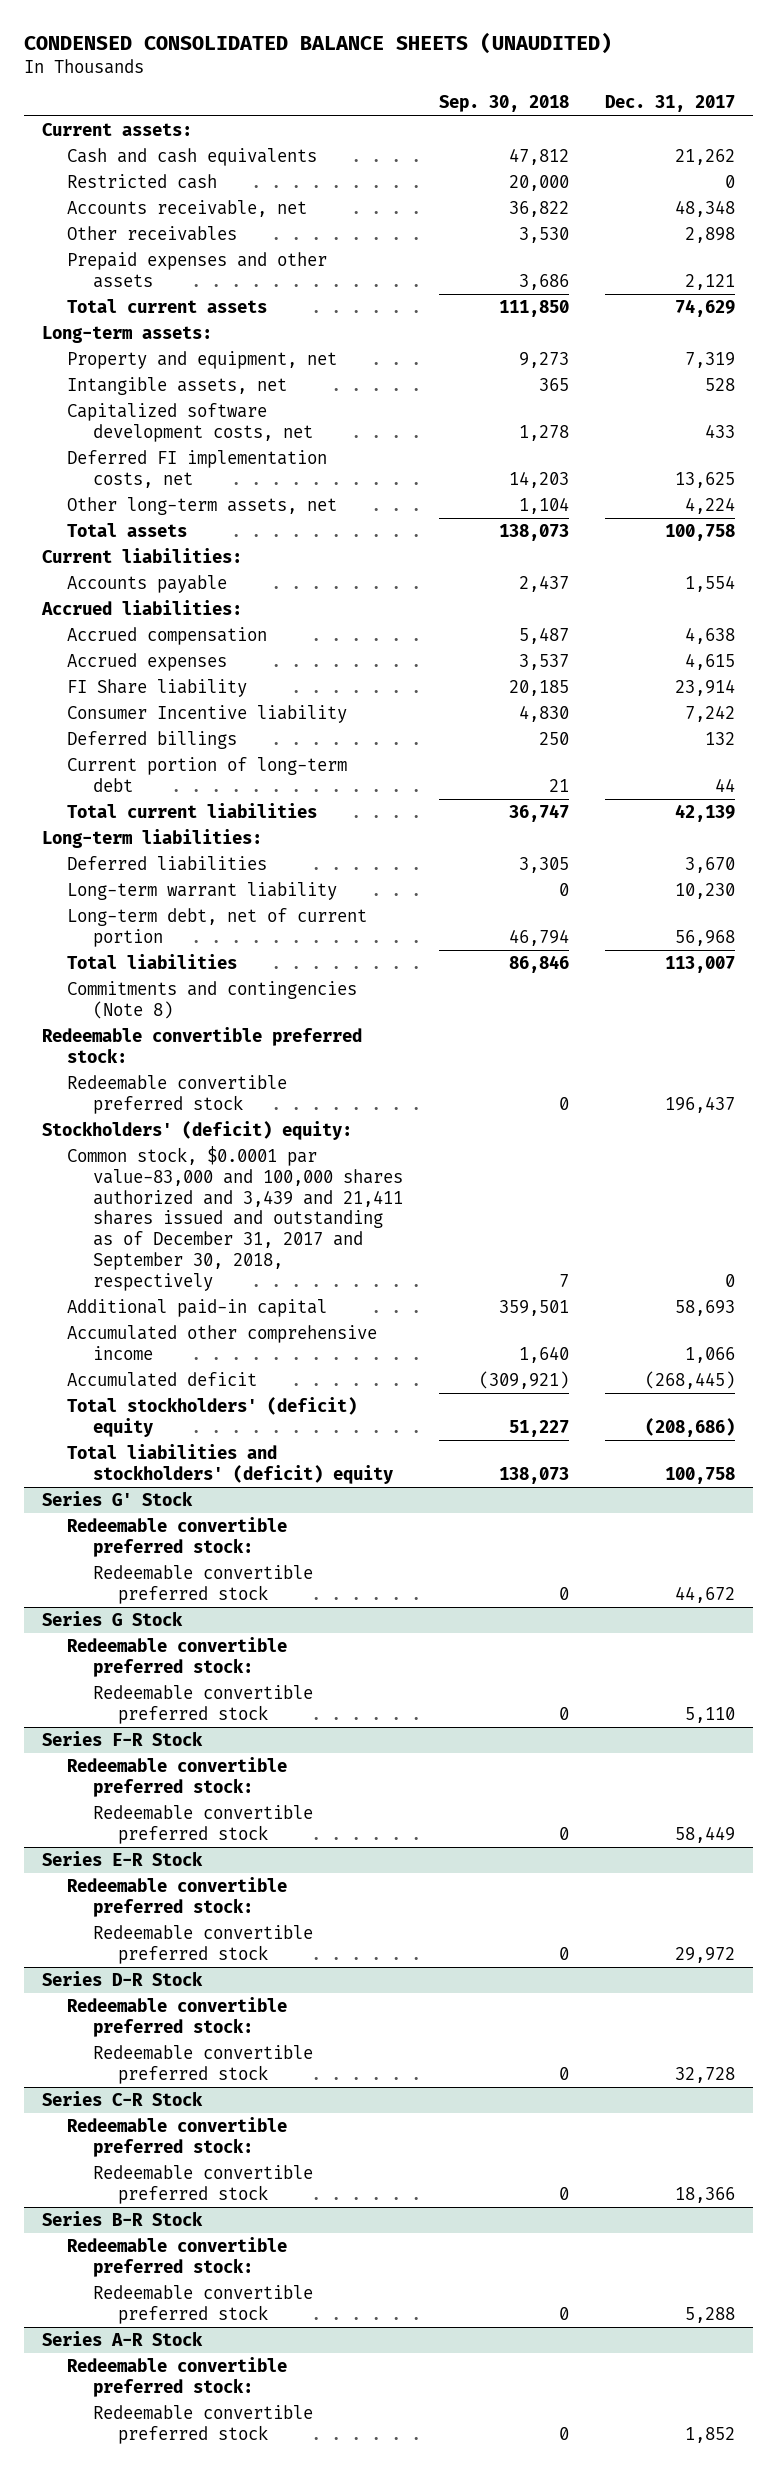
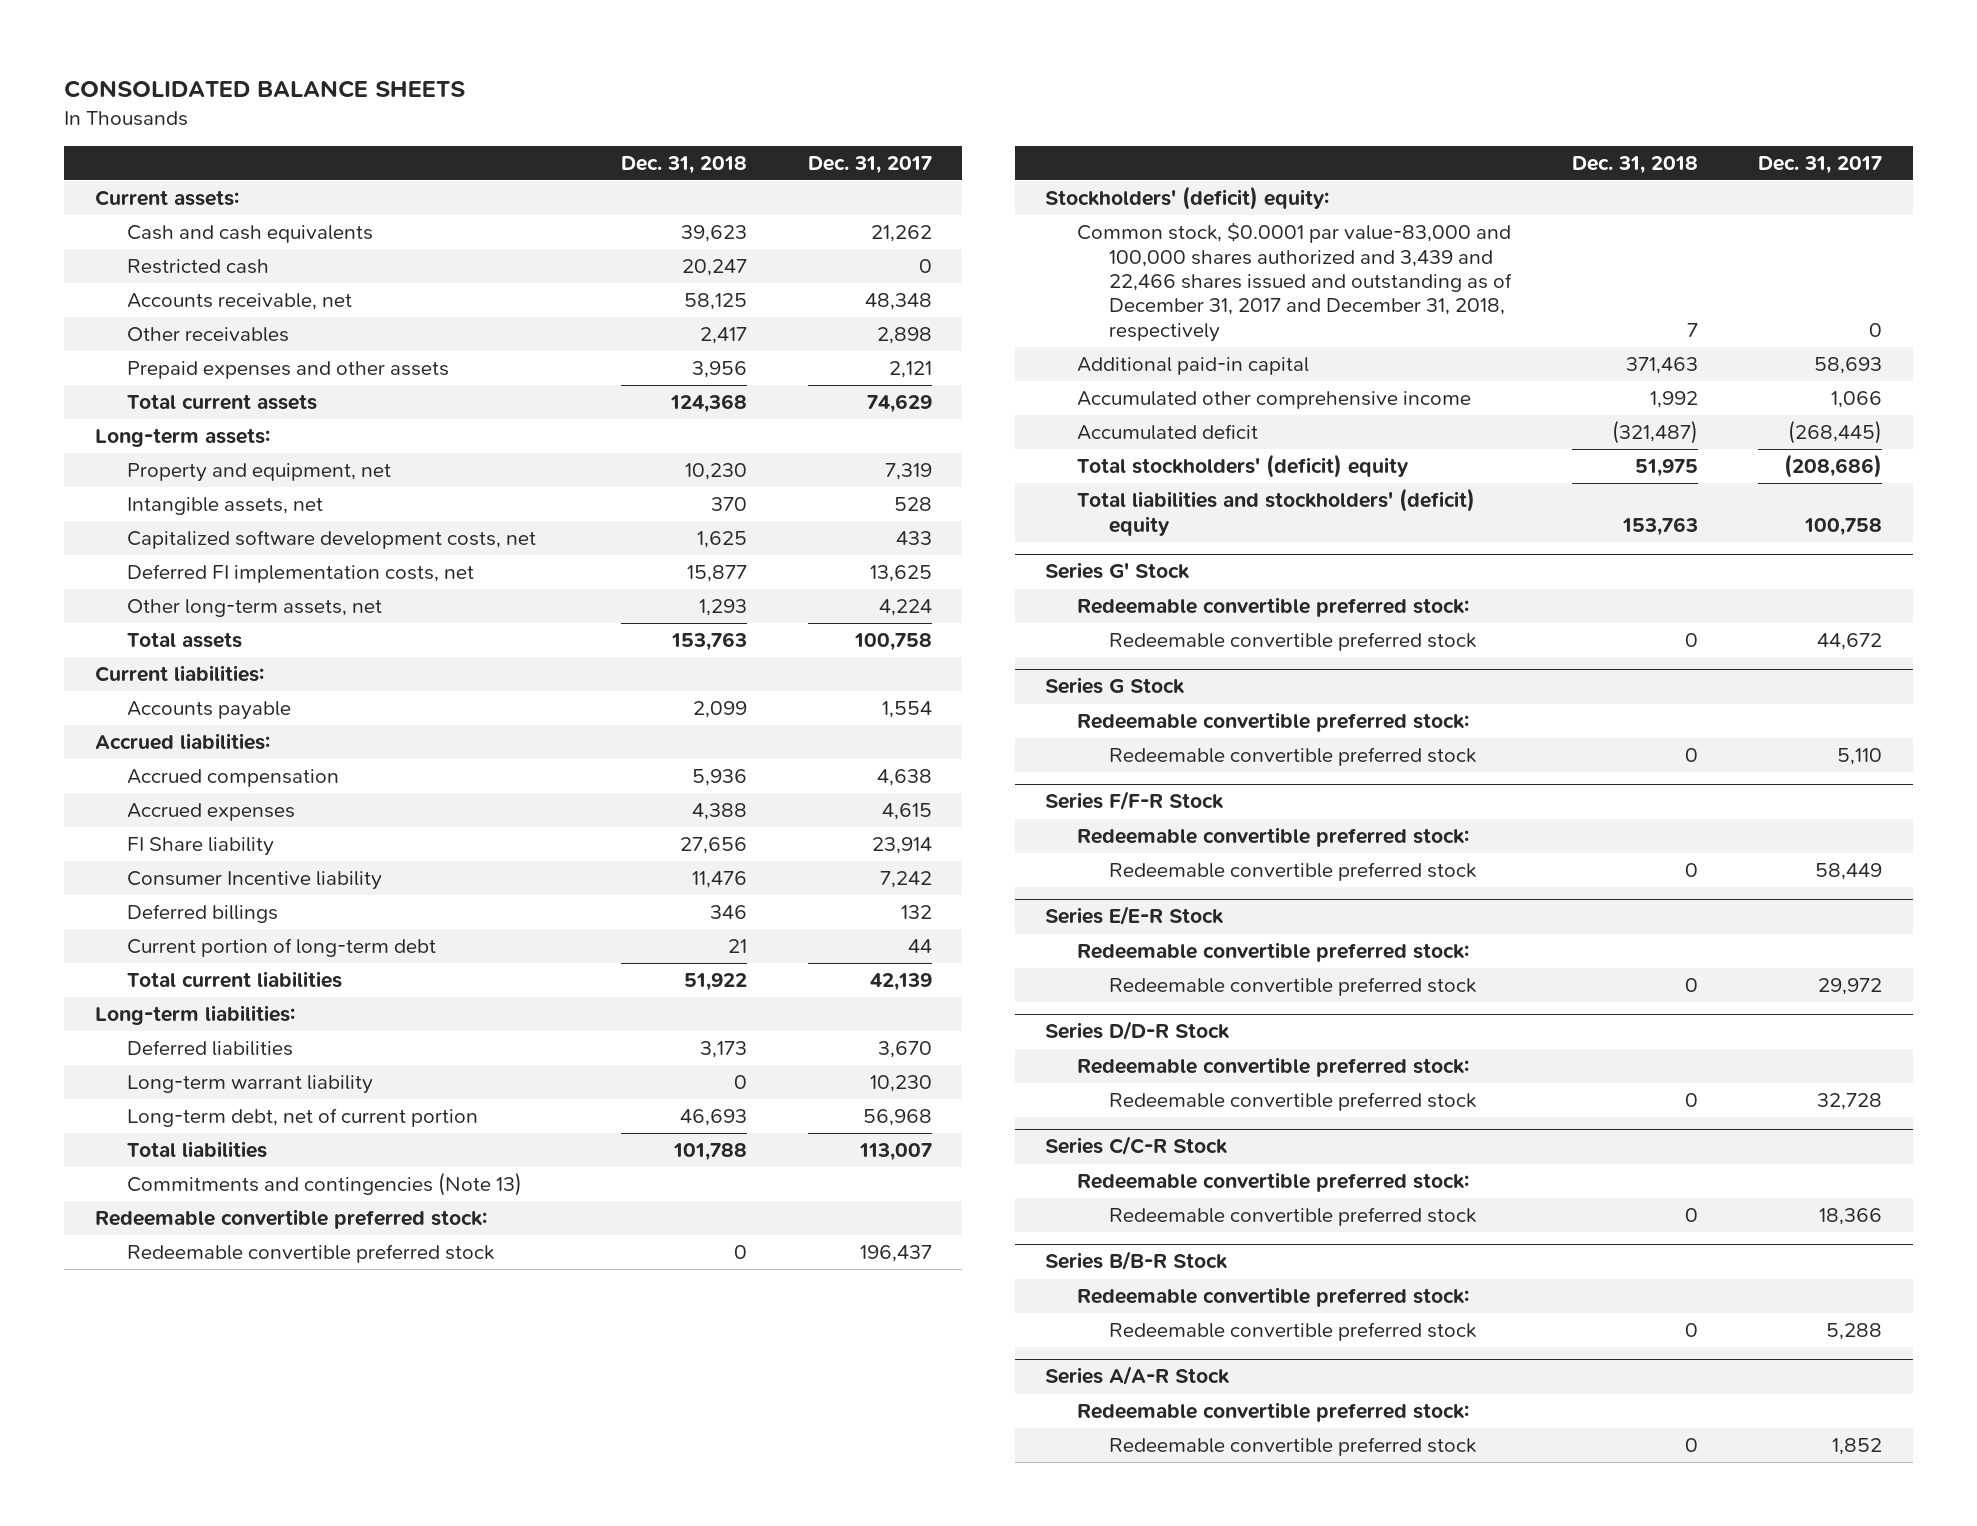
- CONDENSED CONSOLIDATED BALANCE SHEETS (UNAUDITED)
+ CONSOLIDATED BALANCE SHEETS
- | Sep. 30, 2018 | Dec. 31, 2017
+ | Dec. 31, 2018 | Dec. 31, 2017
- Commitments and contingencies (Note 8)
+ Commitments and contingencies (Note 13)
- Common stock, $0.0001 par value-83,000 and 100,000 shares authorized and 3,439 and 21,411 shares issued and outstanding as of December 31, 2017 and September 30, 2018, respectively | 7 | 0
+ Common stock, $0.0001 par value-83,000 and 100,000 shares authorized and 3,439 and 22,466 shares issued and outstanding as of December 31, 2017 and December 31, 2018, respectively | 7 | 0
- Series F-R Stock
+ Series F/F-R Stock
- Series E-R Stock
+ Series E/E-R Stock
- Series D-R Stock
+ Series D/D-R Stock
- Series C-R Stock
+ Series C/C-R Stock
- Series B-R Stock
+ Series B/B-R Stock
- Series A-R Stock
+ Series A/A-R Stock

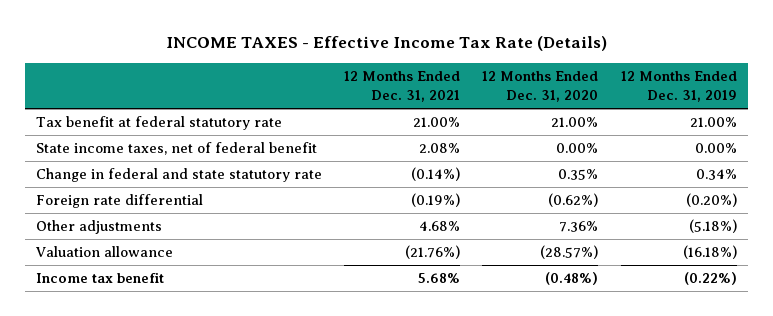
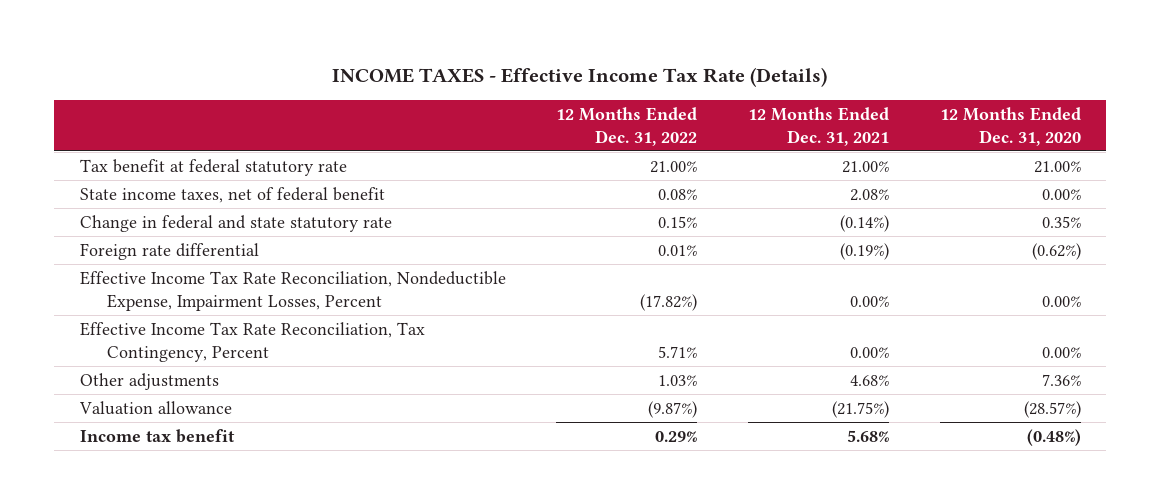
- | 12 Months Ended Dec. 31, 2021 | 12 Months Ended Dec. 31, 2020 | 12 Months Ended Dec. 31, 2019
+ | 12 Months Ended Dec. 31, 2022 | 12 Months Ended Dec. 31, 2021 | 12 Months Ended Dec. 31, 2020
+ Effective Income Tax Rate Reconciliation, Nondeductible Expense, Impairment Losses, Percent | (17.82%) | 0.00% | 0.00%
+ Effective Income Tax Rate Reconciliation, Tax Contingency, Percent | 5.71% | 0.00% | 0.00%
- Valuation allowance | (21.76%) | (28.57%) | (16.18%)
+ Valuation allowance | (9.87%) | (21.75%) | (28.57%)

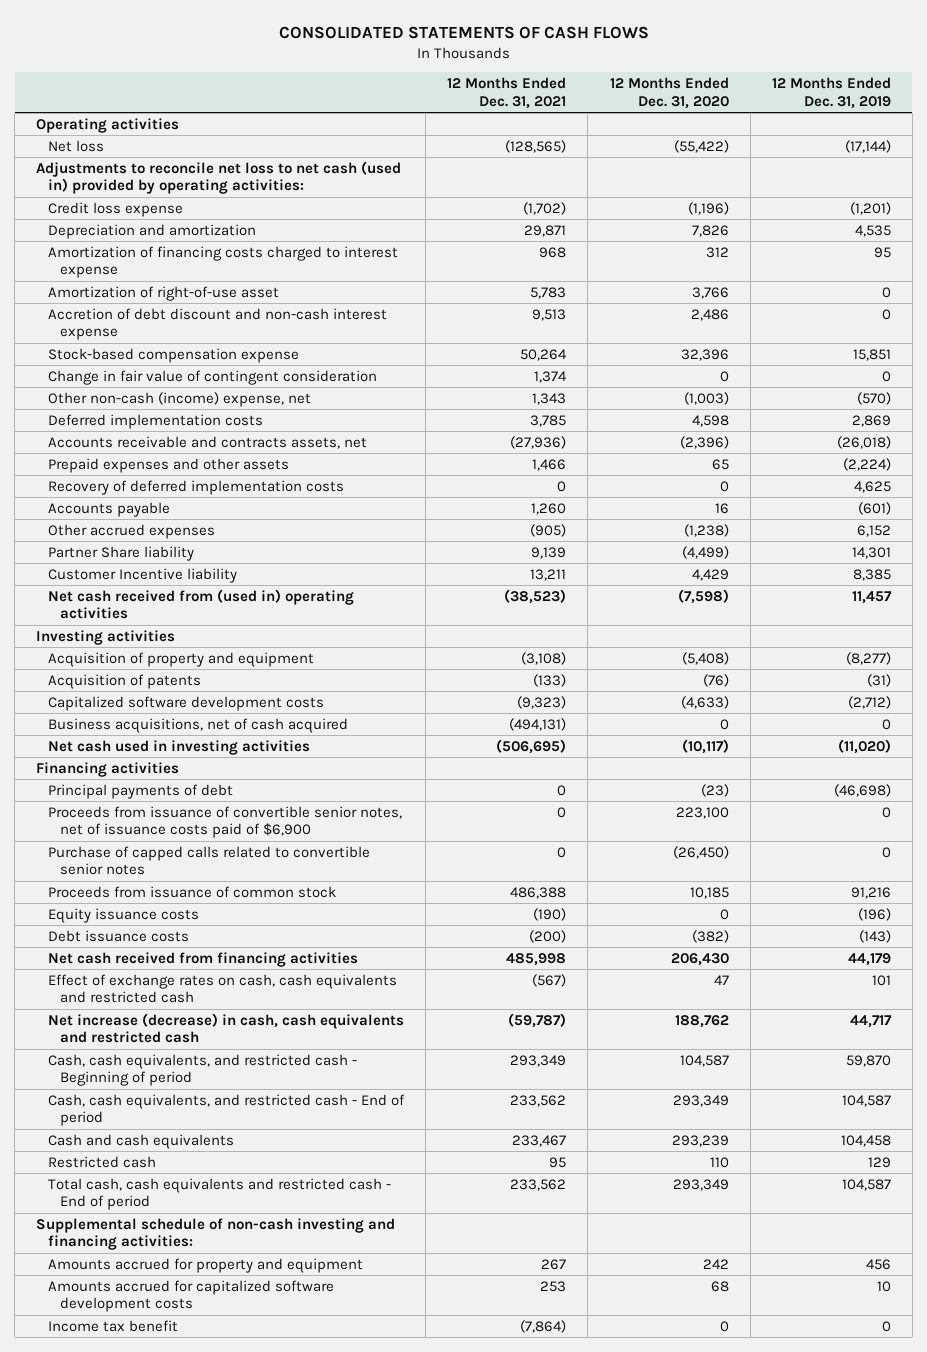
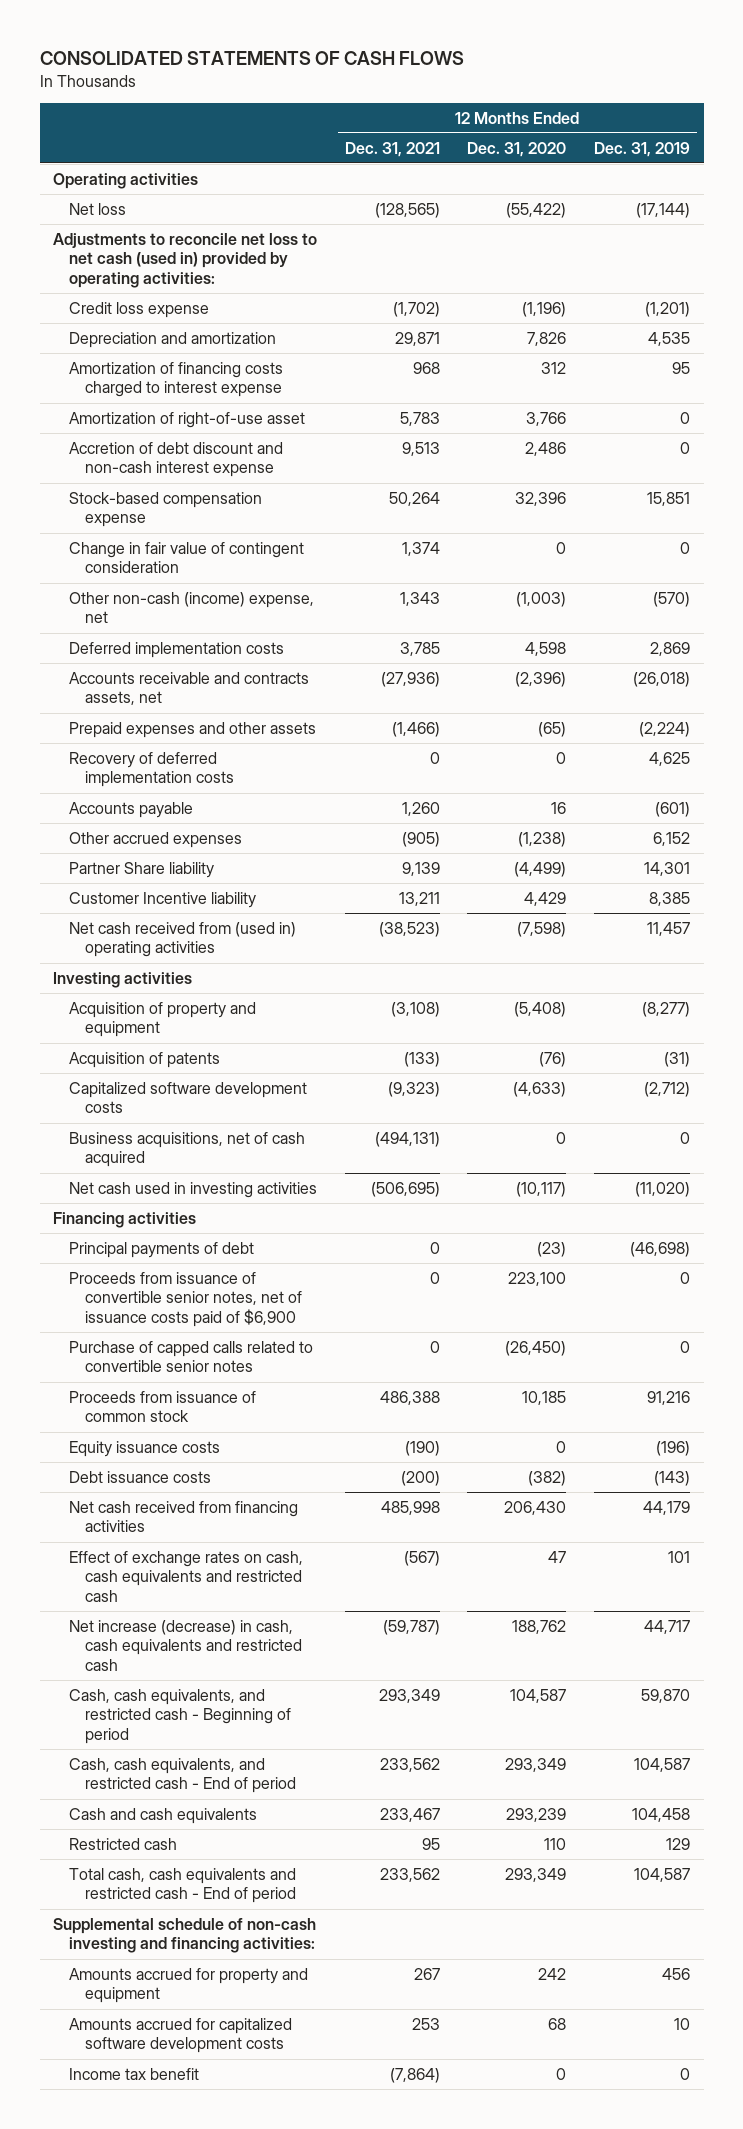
- Prepaid expenses and other assets | 1,466 | 65 | (2,224)
+ Prepaid expenses and other assets | (1,466) | (65) | (2,224)

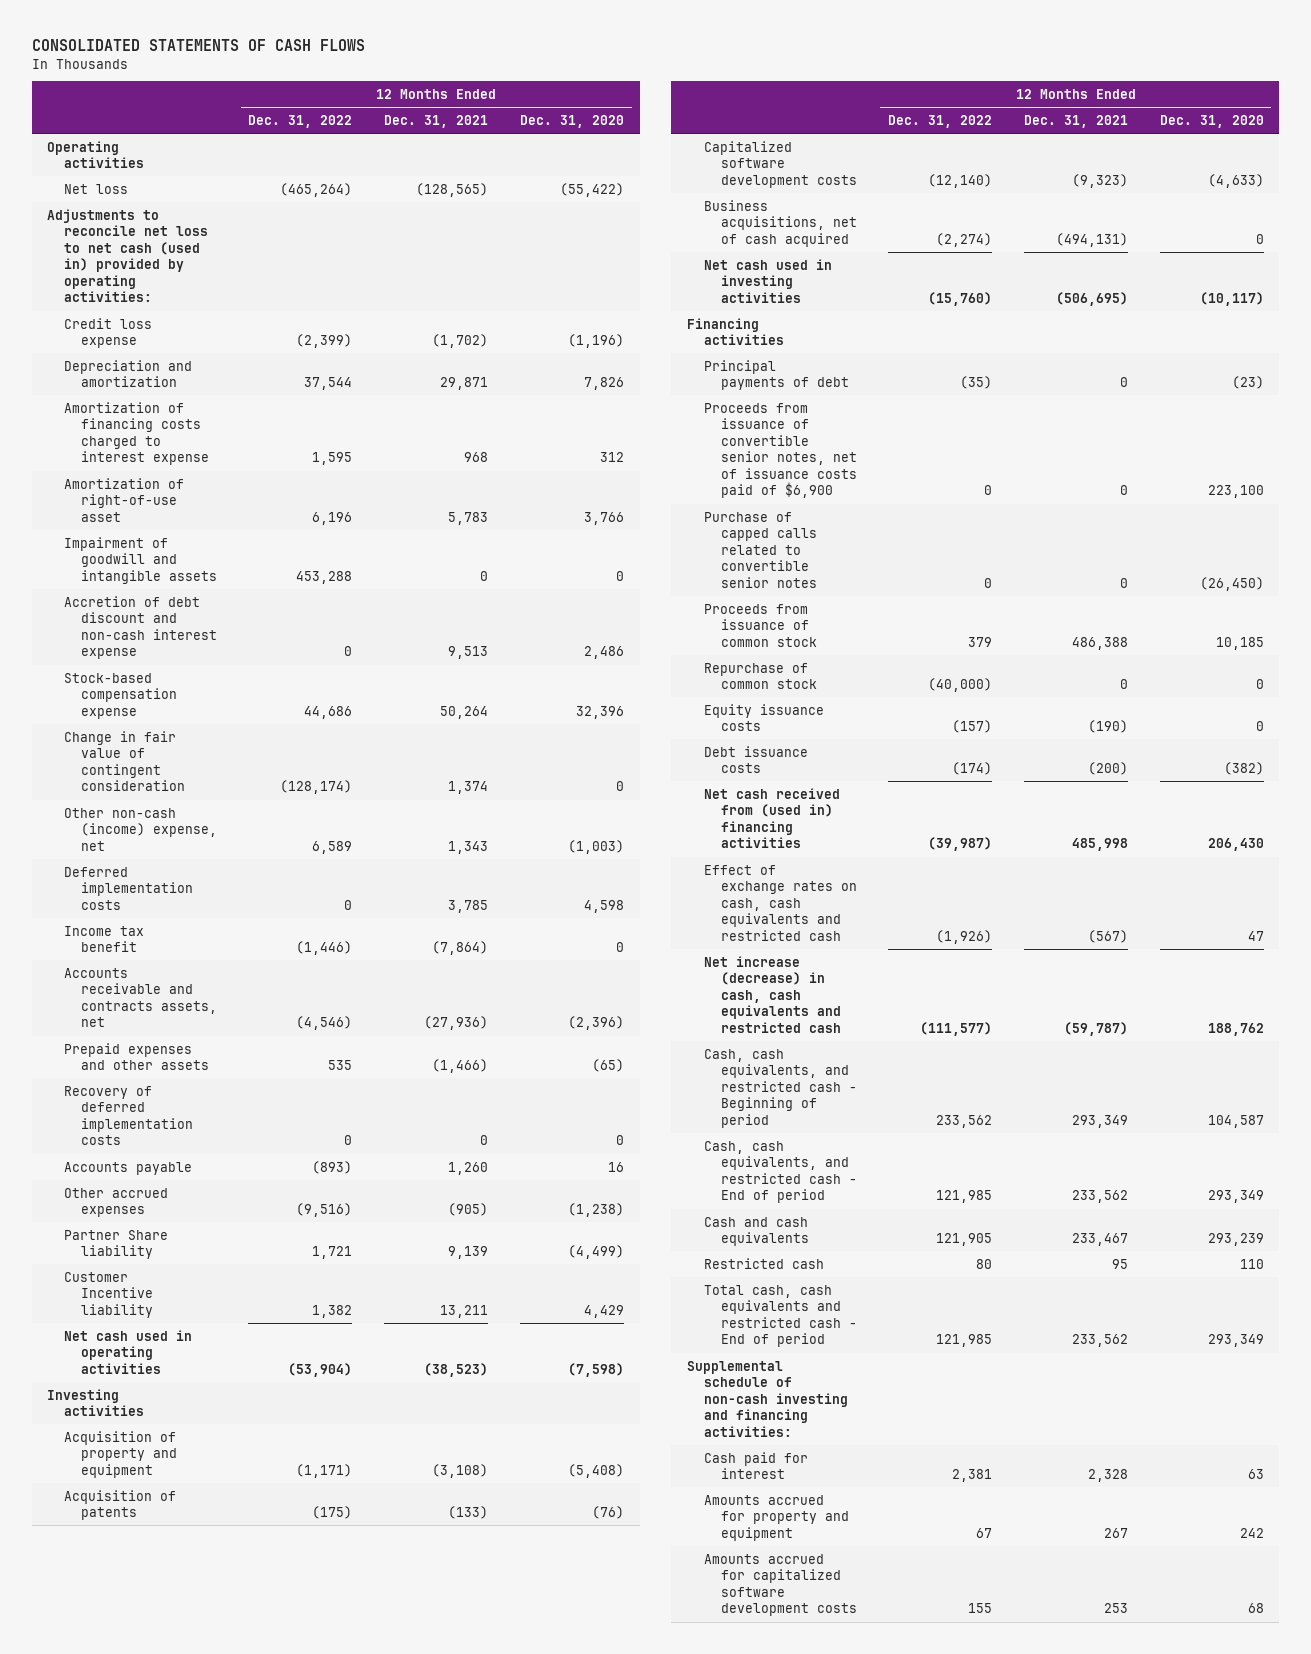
- | 12 Months Ended Dec. 31, 2021 | 12 Months Ended Dec. 31, 2020 | 12 Months Ended Dec. 31, 2019
+ | 12 Months Ended Dec. 31, 2022 | 12 Months Ended Dec. 31, 2021 | 12 Months Ended Dec. 31, 2020
+ Impairment of goodwill and intangible assets | 453,288 | 0 | 0
moved up: Income tax benefit | (1,446) | (7,864) | 0
- Net cash received from (used in) operating activities | (38,523) | (7,598) | 11,457
+ Net cash used in operating activities | (53,904) | (38,523) | (7,598)
+ Repurchase of common stock | (40,000) | 0 | 0
- Net cash received from financing activities | 485,998 | 206,430 | 44,179
+ Net cash received from (used in) financing activities | (39,987) | 485,998 | 206,430
+ Cash paid for interest | 2,381 | 2,328 | 63

